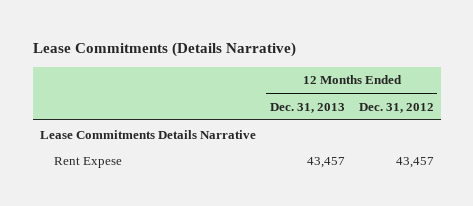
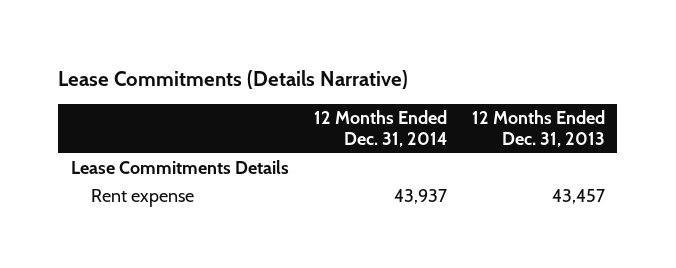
- | 12 Months Ended Dec. 31, 2013 | 12 Months Ended Dec. 31, 2012
+ | 12 Months Ended Dec. 31, 2014 | 12 Months Ended Dec. 31, 2013
- Lease Commitments Details Narrative
- Rent Expese | 43,457 | 43,457
+ Lease Commitments Details
+ Rent expense | 43,937 | 43,457

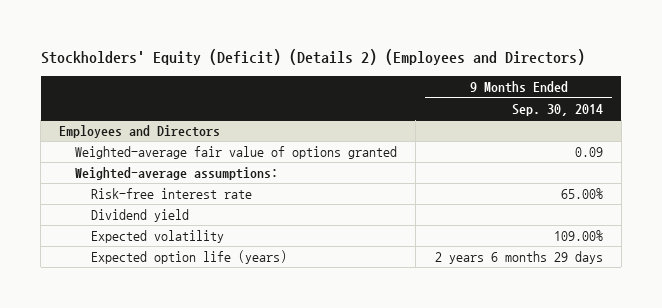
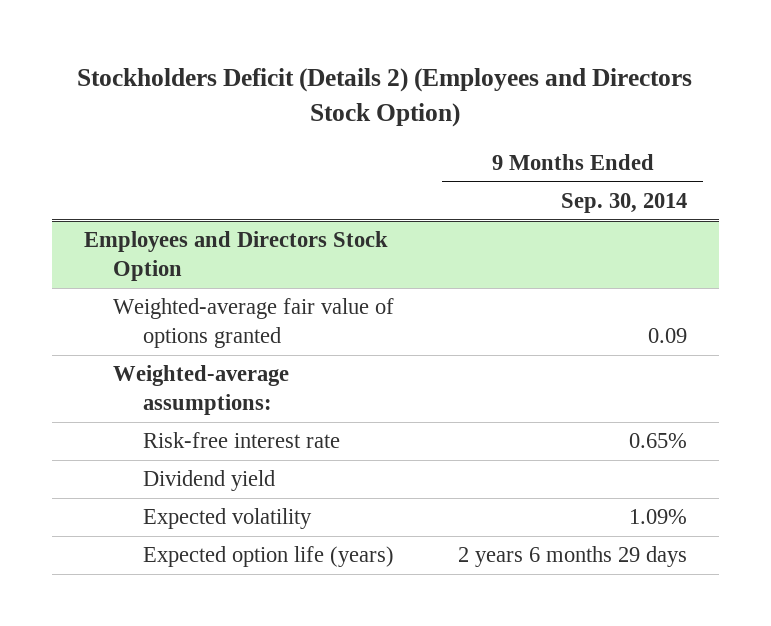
- Stockholders' Equity (Deficit) (Details 2) (Employees and Directors)
+ Stockholders Deficit (Details 2) (Employees and Directors Stock Option)
- Employees and Directors
+ Employees and Directors Stock Option
- Risk-free interest rate | 65.00%
+ Risk-free interest rate | 0.65%
- Expected volatility | 109.00%
+ Expected volatility | 1.09%

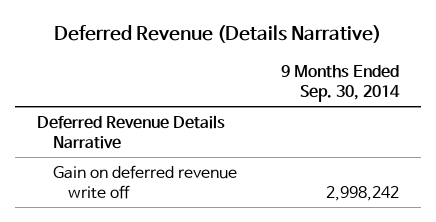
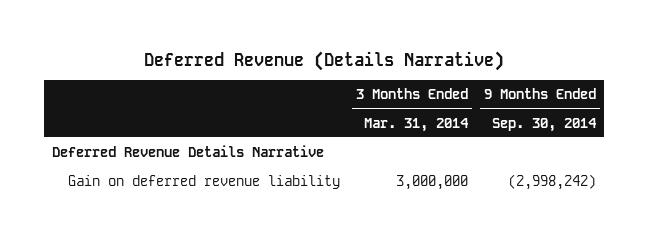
- | 9 Months Ended Sep. 30, 2014
+ | 3 Months Ended Mar. 31, 2014 | 9 Months Ended Sep. 30, 2014
- Gain on deferred revenue write off | 2,998,242
+ Gain on deferred revenue liability | 3,000,000 | (2,998,242)

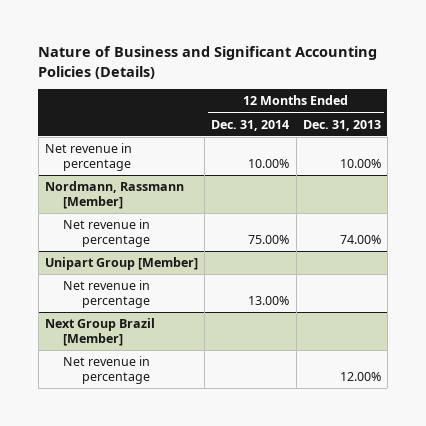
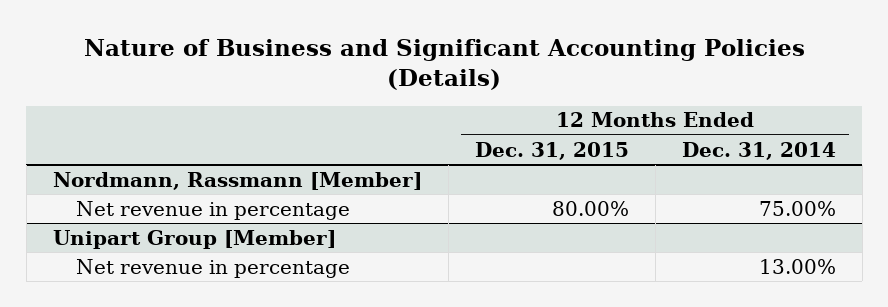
- | 12 Months Ended Dec. 31, 2014 | 12 Months Ended Dec. 31, 2013
+ | 12 Months Ended Dec. 31, 2015 | 12 Months Ended Dec. 31, 2014
- Net revenue in percentage | 10.00% | 10.00%
- Next Group Brazil [Member]
- Net revenue in percentage | | 12.00%

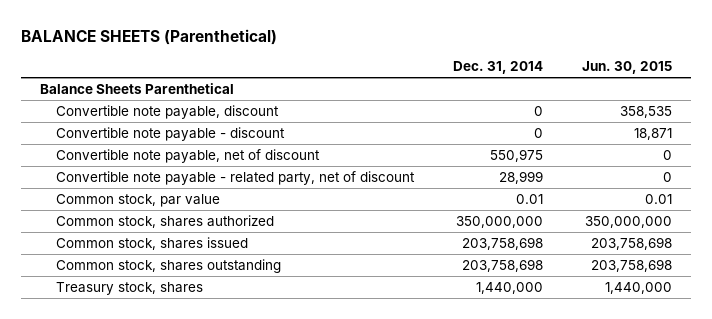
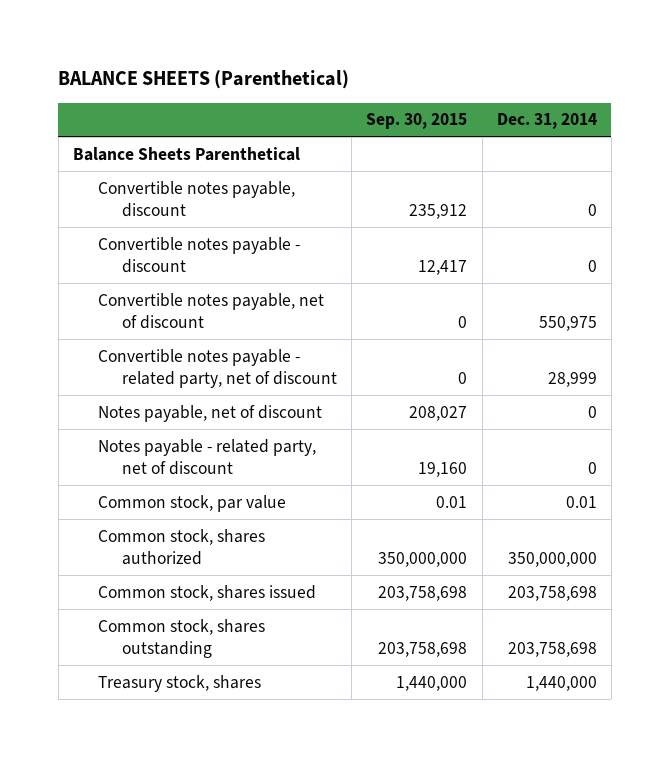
- | Dec. 31, 2014 | Jun. 30, 2015
+ | Sep. 30, 2015 | Dec. 31, 2014
- Convertible note payable, discount | 0 | 358,535
- Convertible note payable - discount | 0 | 18,871
- Convertible note payable, net of discount | 550,975 | 0
- Convertible note payable - related party, net of discount | 28,999 | 0
+ Convertible notes payable, discount | 235,912 | 0
+ Convertible notes payable - discount | 12,417 | 0
+ Convertible notes payable, net of discount | 0 | 550,975
+ Convertible notes payable - related party, net of discount | 0 | 28,999
+ Notes payable, net of discount | 208,027 | 0
+ Notes payable - related party, net of discount | 19,160 | 0

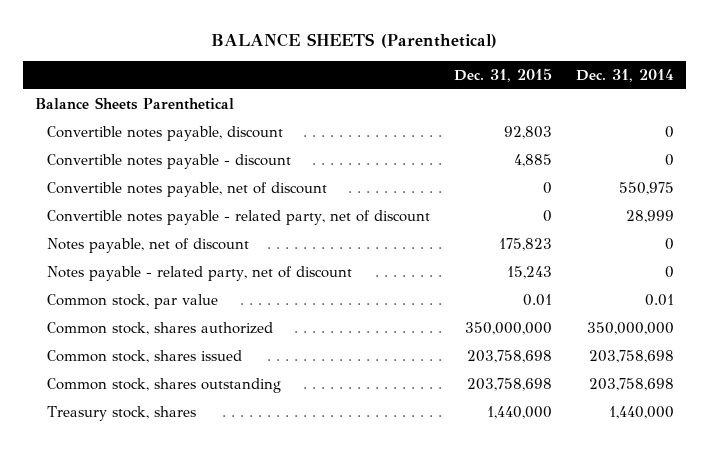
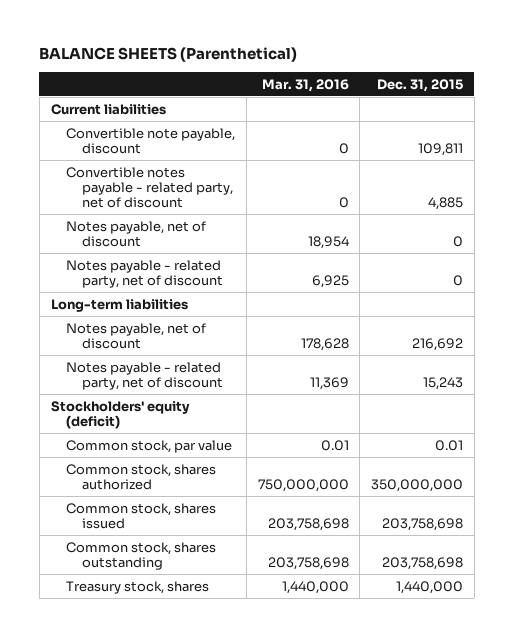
- | Dec. 31, 2015 | Dec. 31, 2014
+ | Mar. 31, 2016 | Dec. 31, 2015
- Balance Sheets Parenthetical
- Convertible notes payable, discount | 92,803 | 0
- Convertible notes payable - discount | 4,885 | 0
- Convertible notes payable, net of discount | 0 | 550,975
- Convertible notes payable - related party, net of discount | 0 | 28,999
- Notes payable, net of discount | 175,823 | 0
+ Current liabilities
+ Convertible note payable, discount | 0 | 109,811
+ Convertible notes payable - related party, net of discount | 0 | 4,885
+ Notes payable, net of discount | 18,954 | 0
+ Notes payable - related party, net of discount | 6,925 | 0
+ Long-term liabilities
+ Notes payable, net of discount | 178,628 | 216,692
+ Stockholders' equity (deficit)

